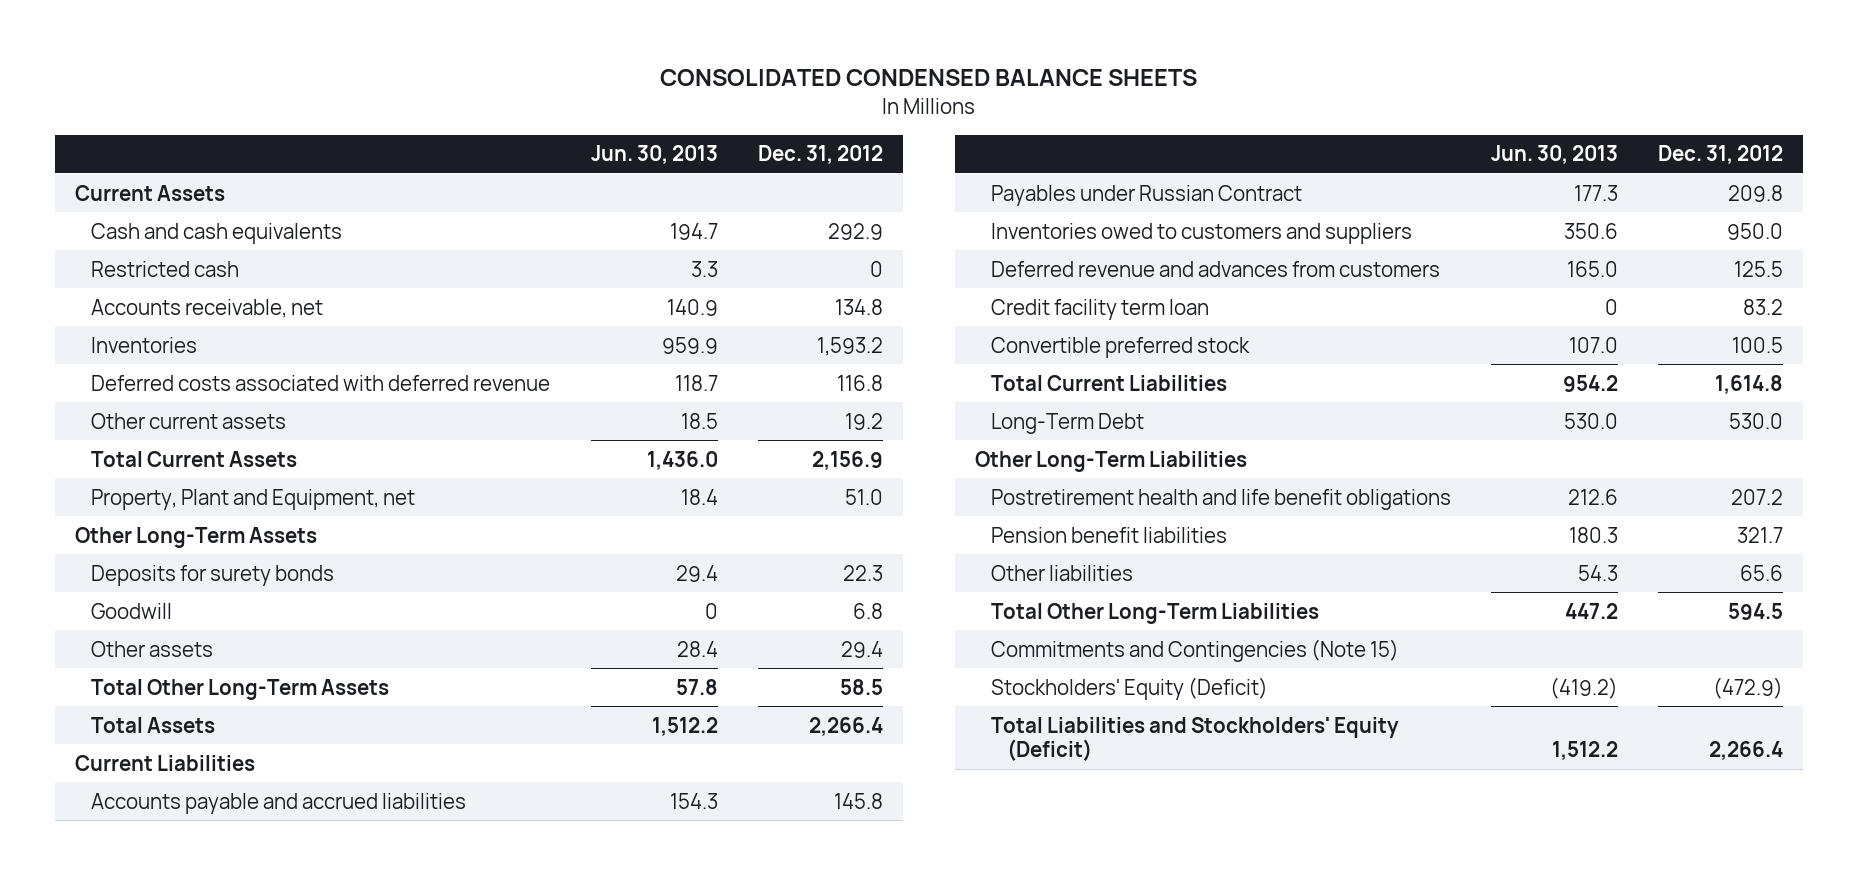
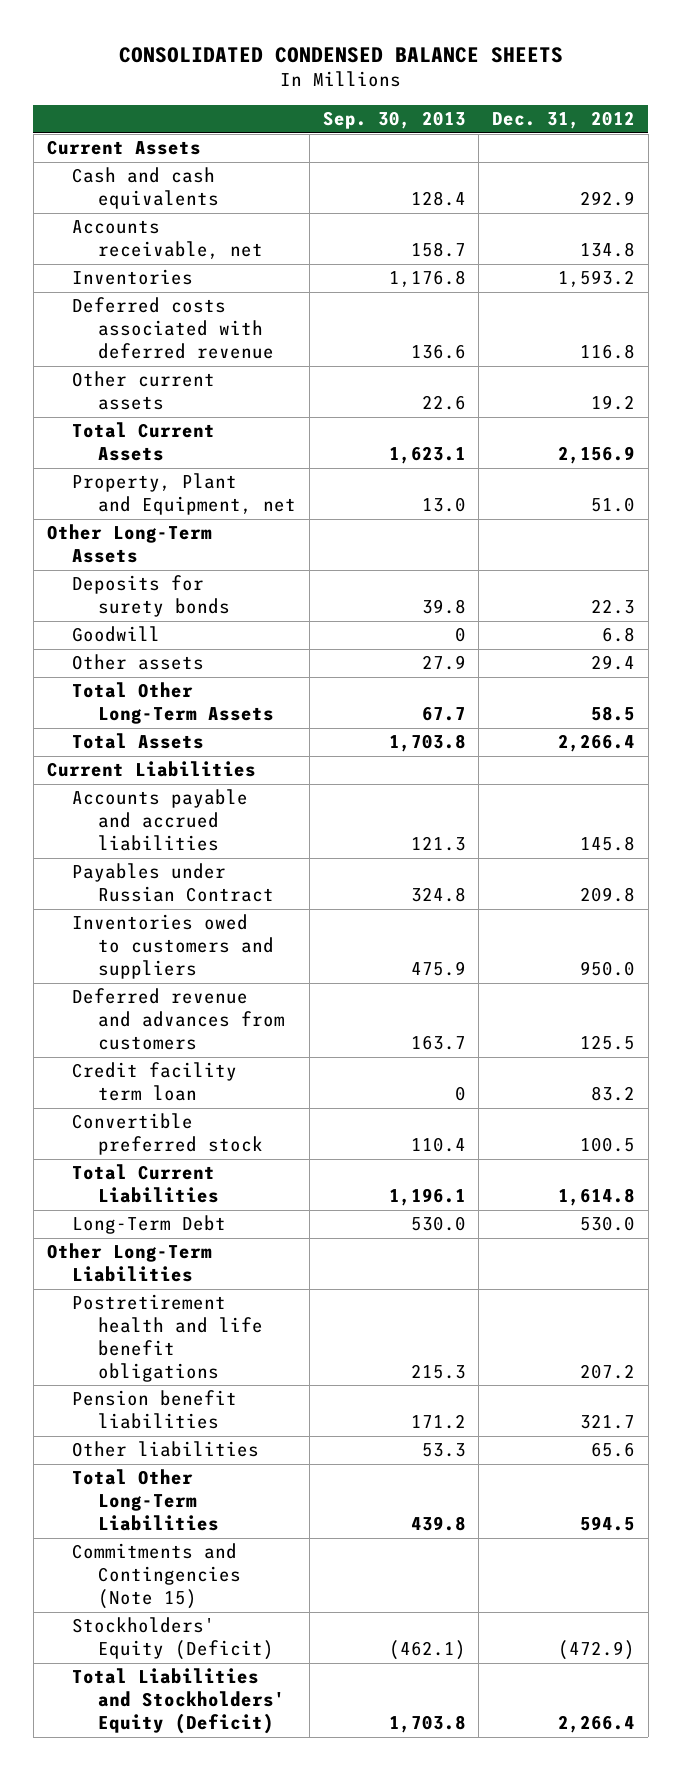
- | Jun. 30, 2013 | Dec. 31, 2012
+ | Sep. 30, 2013 | Dec. 31, 2012
- Restricted cash | 3.3 | 0

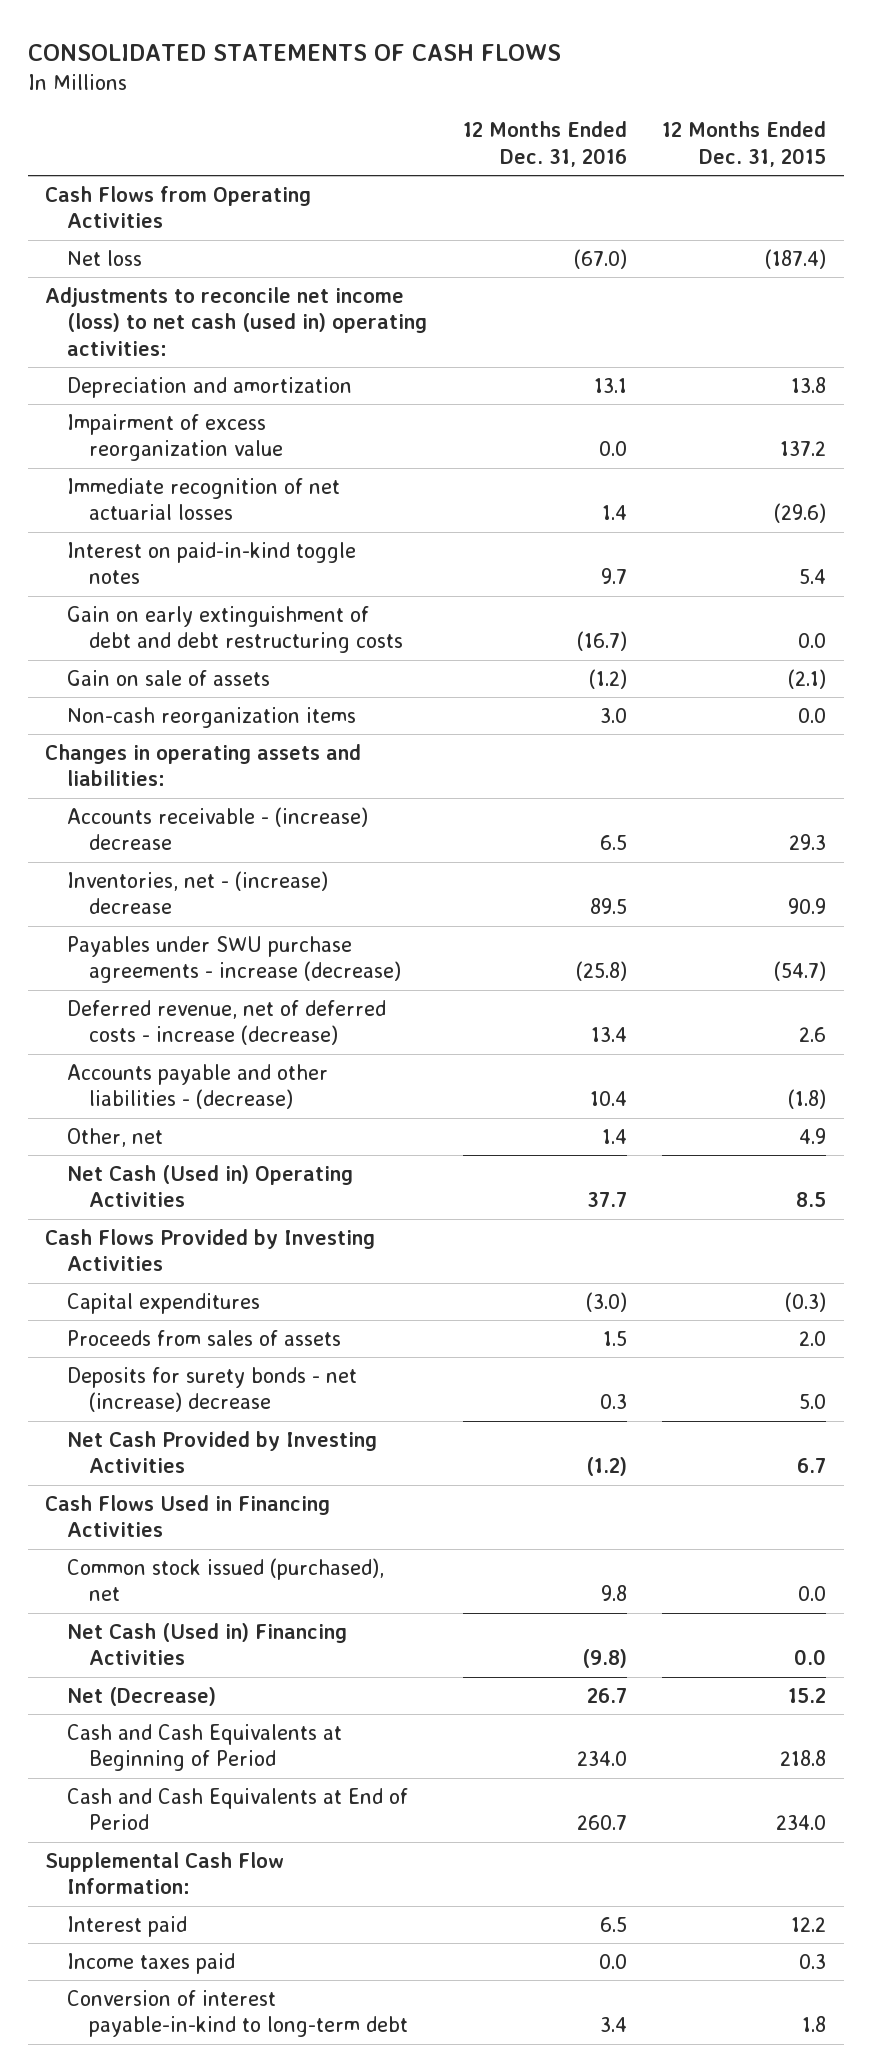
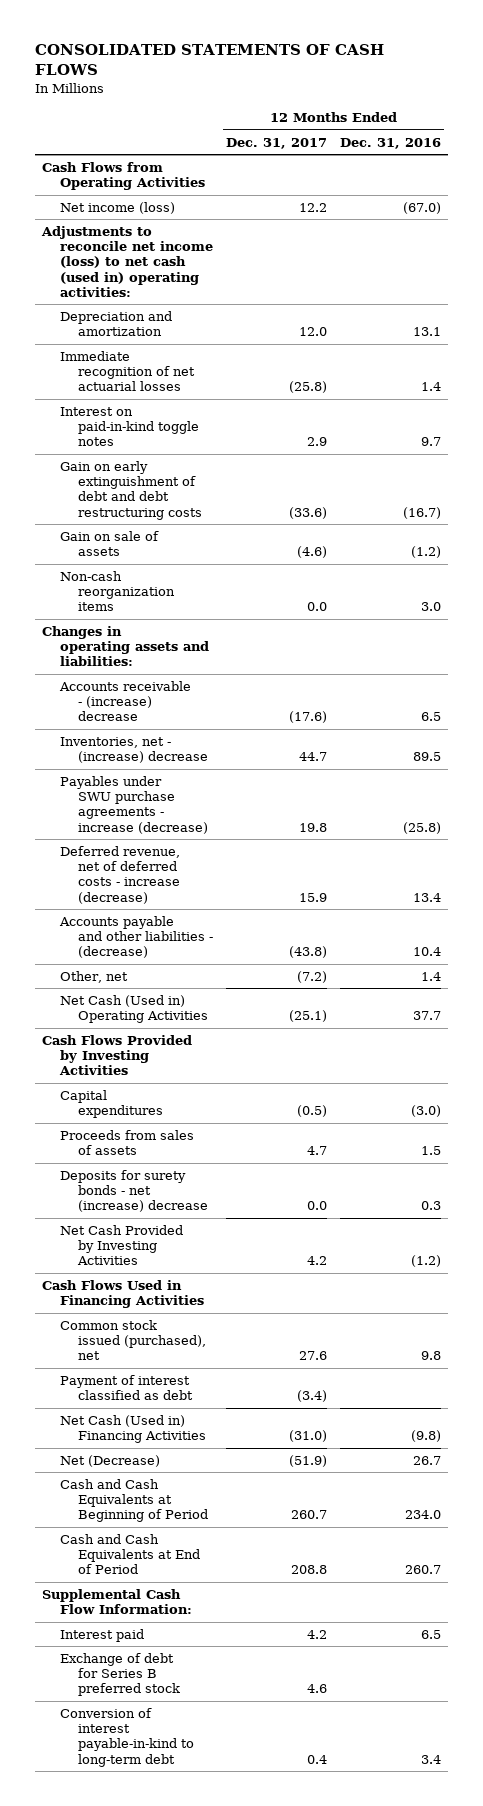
- | 12 Months Ended Dec. 31, 2016 | 12 Months Ended Dec. 31, 2015
+ | 12 Months Ended Dec. 31, 2017 | 12 Months Ended Dec. 31, 2016
- Net loss | (67.0) | (187.4)
+ Net income (loss) | 12.2 | (67.0)
- Impairment of excess reorganization value | 0.0 | 137.2
+ Payment of interest classified as debt | (3.4) |
- Income taxes paid | 0.0 | 0.3
+ Exchange of debt for Series B preferred stock | 4.6 |

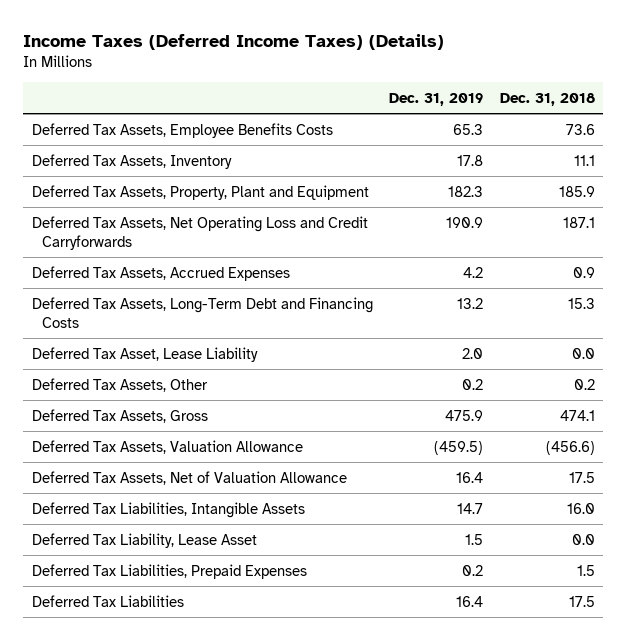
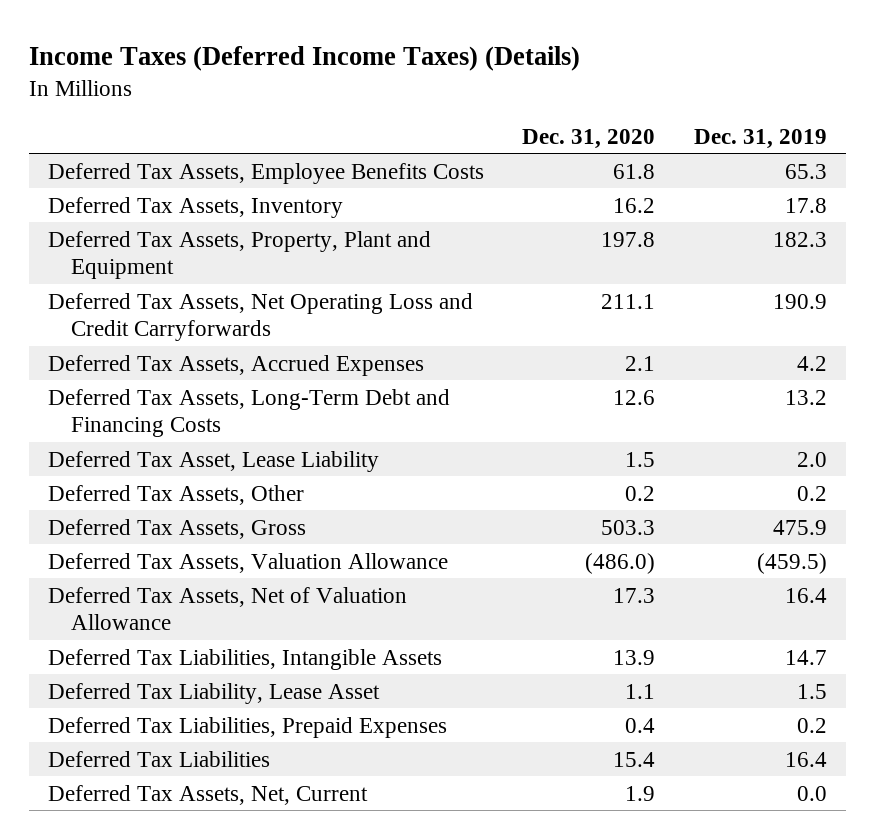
- | Dec. 31, 2019 | Dec. 31, 2018
+ | Dec. 31, 2020 | Dec. 31, 2019
+ Deferred Tax Assets, Net, Current | 1.9 | 0.0

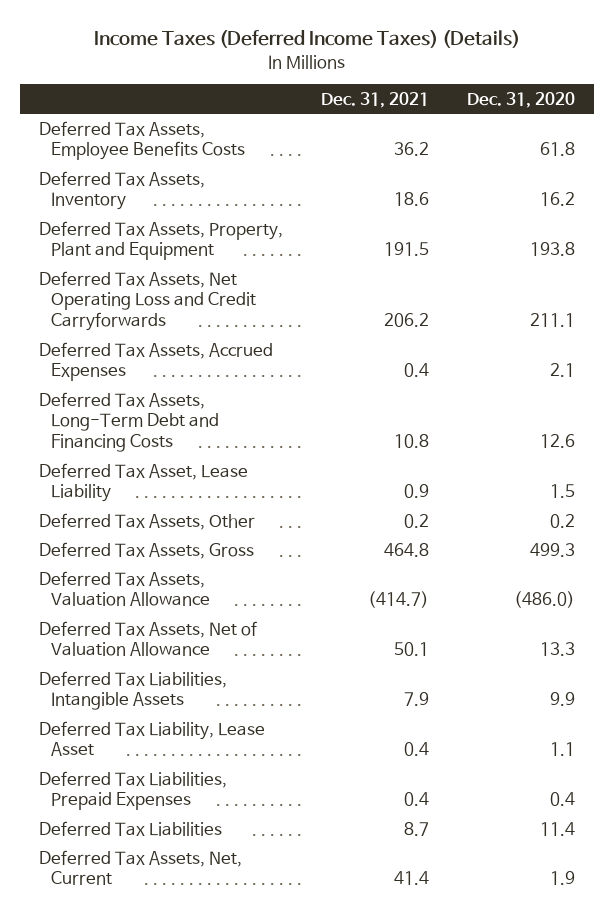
- | Dec. 31, 2020 | Dec. 31, 2019
+ | Dec. 31, 2021 | Dec. 31, 2020
- Deferred Tax Assets, Property, Plant and Equipment | 197.8 | 182.3
+ Deferred Tax Assets, Property, Plant and Equipment | 191.5 | 193.8
- Deferred Tax Assets, Gross | 503.3 | 475.9
+ Deferred Tax Assets, Gross | 464.8 | 499.3
- Deferred Tax Assets, Net of Valuation Allowance | 17.3 | 16.4
- Deferred Tax Liabilities, Intangible Assets | 13.9 | 14.7
+ Deferred Tax Assets, Net of Valuation Allowance | 50.1 | 13.3
+ Deferred Tax Liabilities, Intangible Assets | 7.9 | 9.9
- Deferred Tax Liabilities | 15.4 | 16.4
+ Deferred Tax Liabilities | 8.7 | 11.4

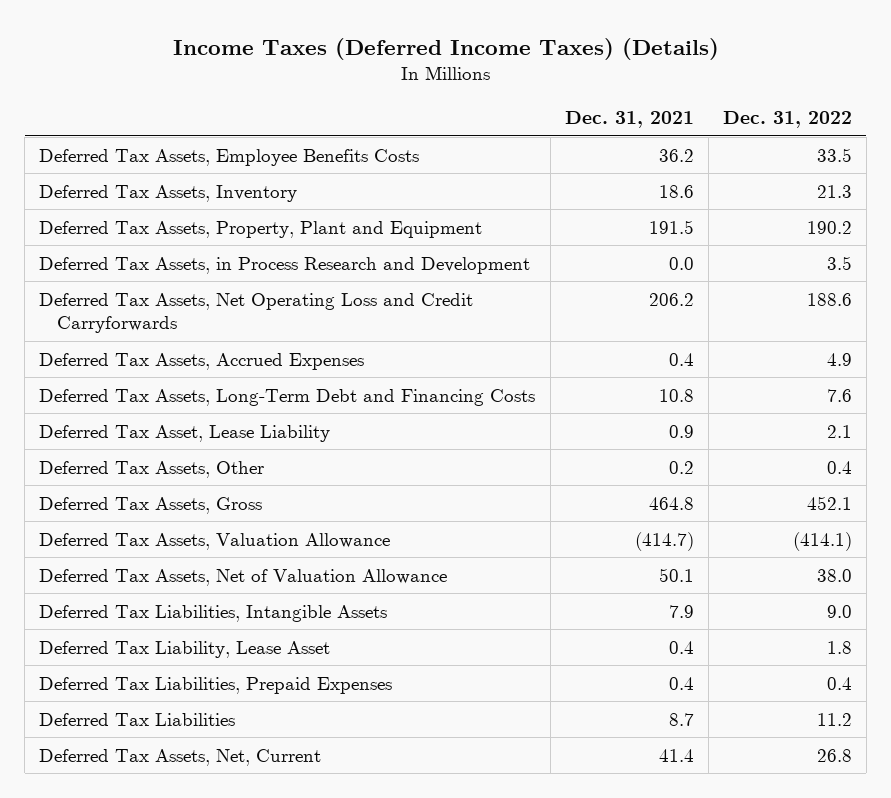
- | Dec. 31, 2021 | Dec. 31, 2020
+ | Dec. 31, 2021 | Dec. 31, 2022
+ Deferred Tax Assets, in Process Research and Development | 0.0 | 3.5

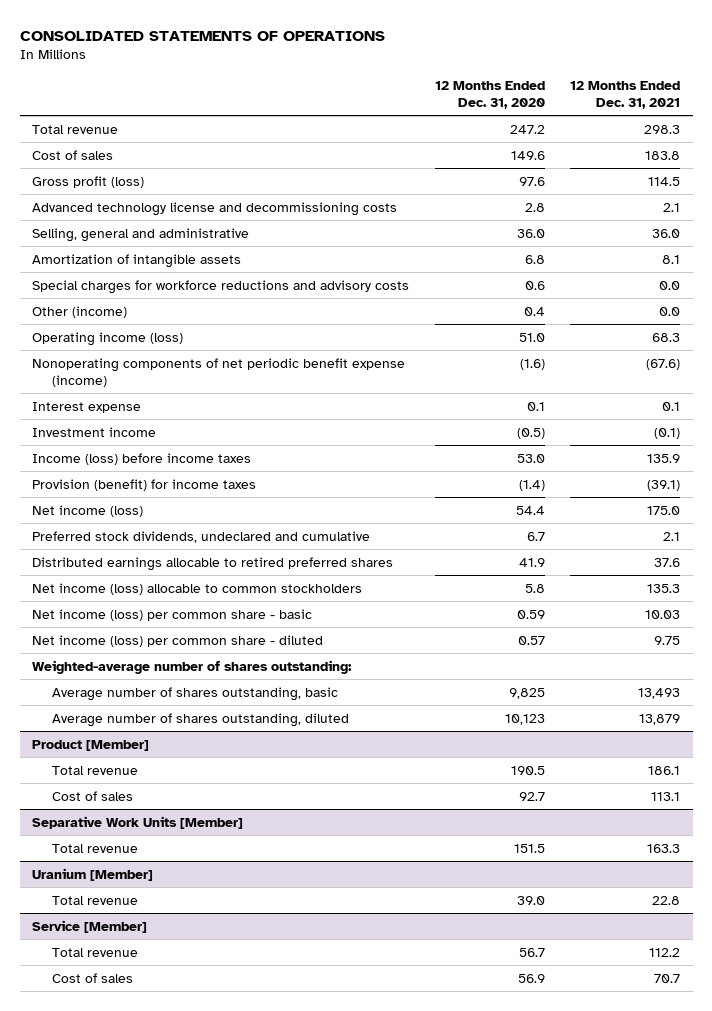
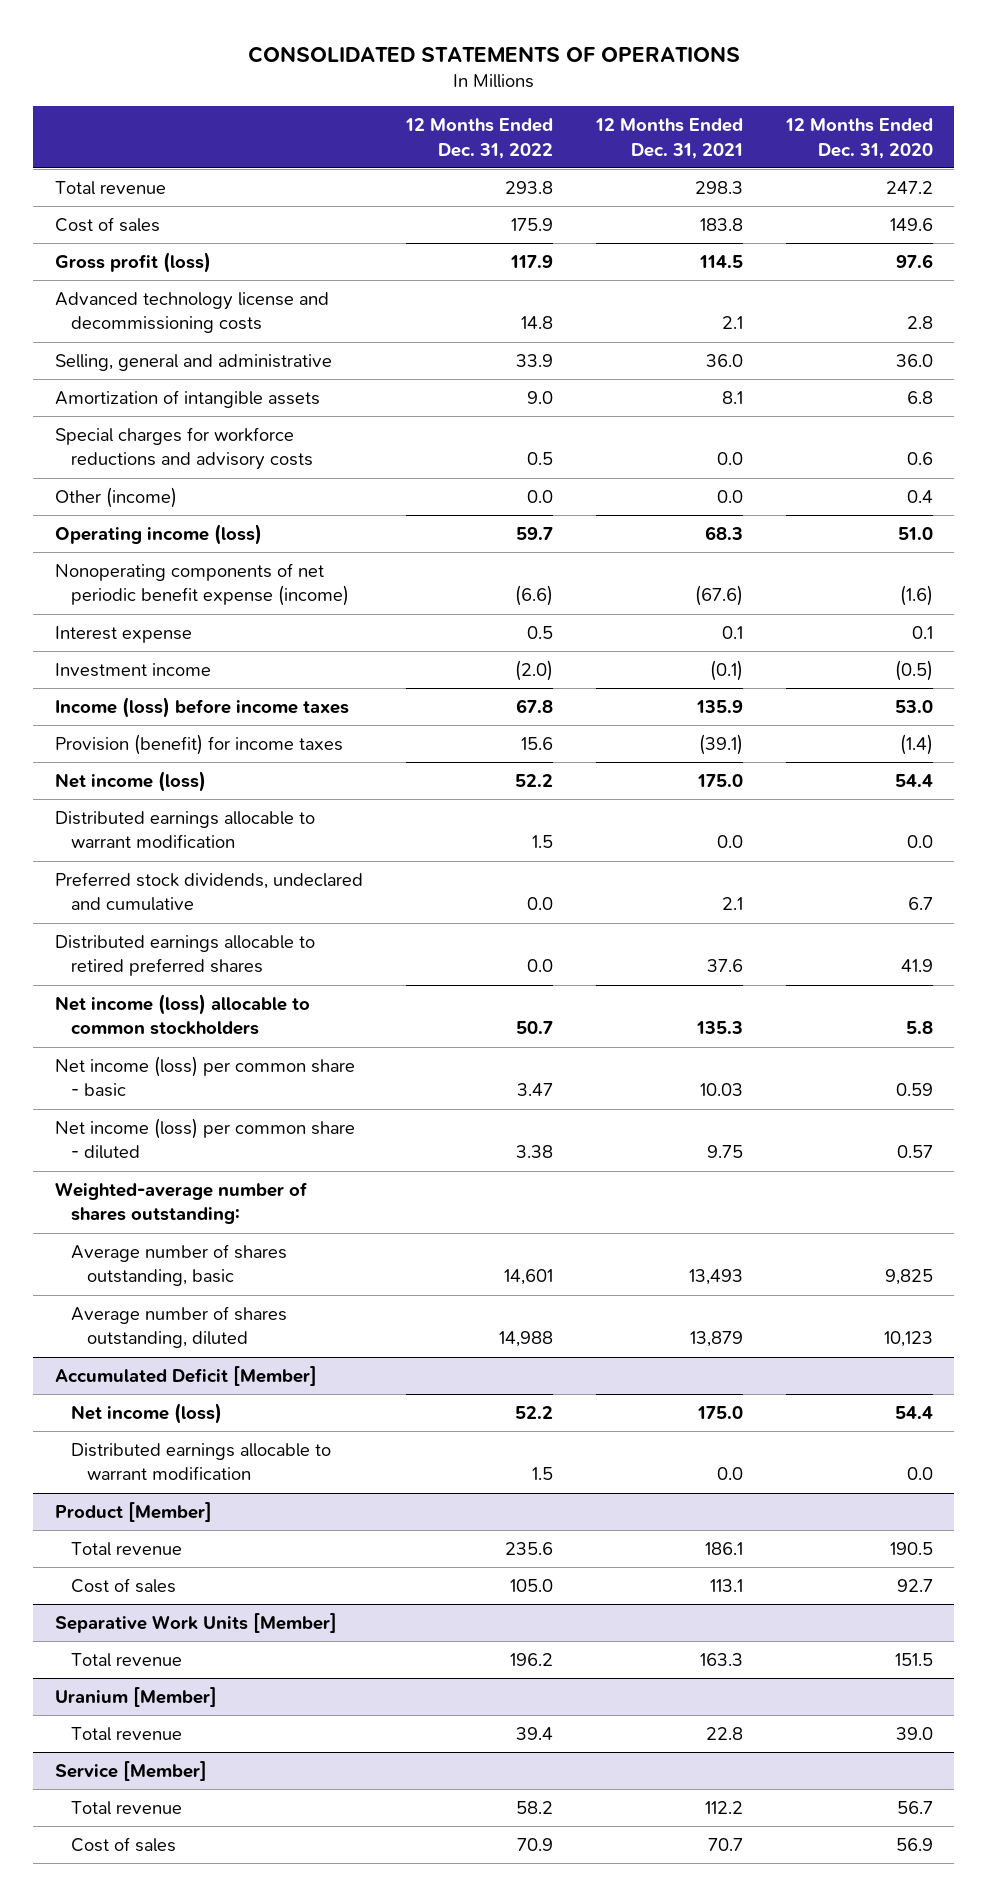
- | 12 Months Ended Dec. 31, 2020 | 12 Months Ended Dec. 31, 2021
+ | 12 Months Ended Dec. 31, 2022 | 12 Months Ended Dec. 31, 2021 | 12 Months Ended Dec. 31, 2020
+ Distributed earnings allocable to warrant modification | 1.5 | 0.0 | 0.0
+ Accumulated Deficit [Member]
+ Net income (loss) | 52.2 | 175.0 | 54.4
+ Distributed earnings allocable to warrant modification | 1.5 | 0.0 | 0.0

